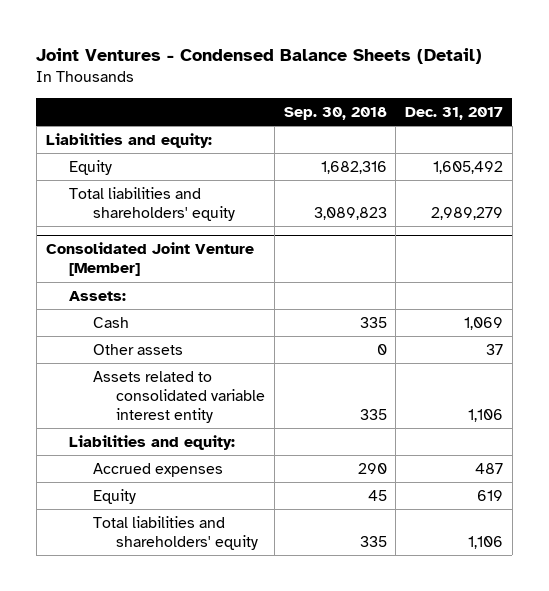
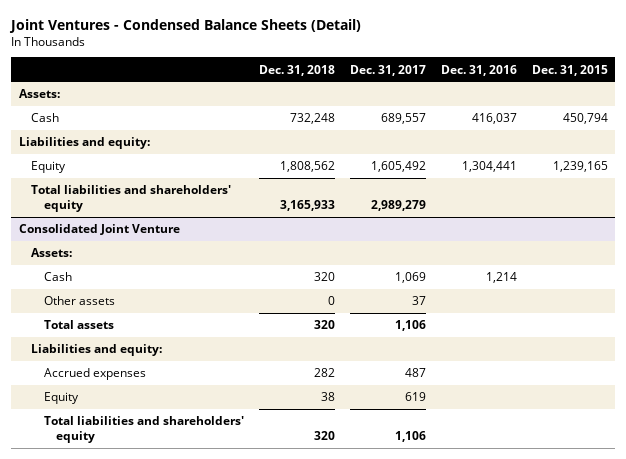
- | Sep. 30, 2018 | Dec. 31, 2017
+ | Dec. 31, 2018 | Dec. 31, 2017 | Dec. 31, 2016 | Dec. 31, 2015
+ Assets:
+ Cash | 732,248 | 689,557 | 416,037 | 450,794
- Consolidated Joint Venture [Member]
+ Consolidated Joint Venture
- Assets related to consolidated variable interest entity | 335 | 1,106
+ Total assets | 320 | 1,106 | |

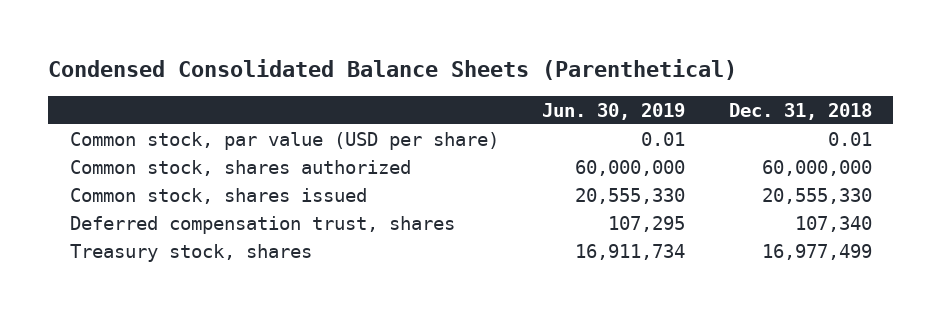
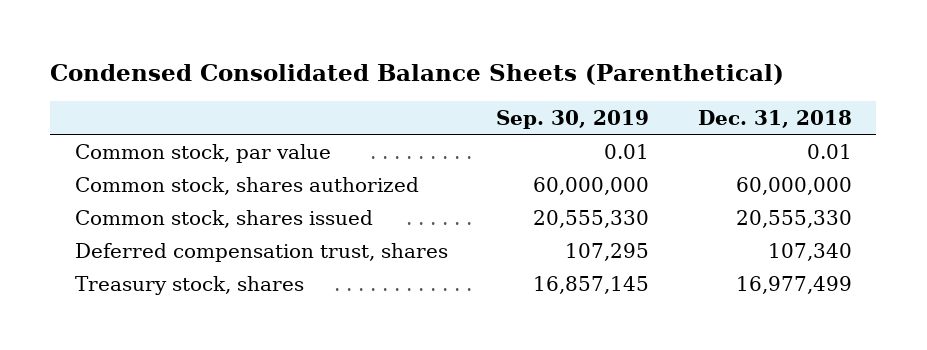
- | Jun. 30, 2019 | Dec. 31, 2018
+ | Sep. 30, 2019 | Dec. 31, 2018
- Common stock, par value (USD per share) | 0.01 | 0.01
+ Common stock, par value | 0.01 | 0.01

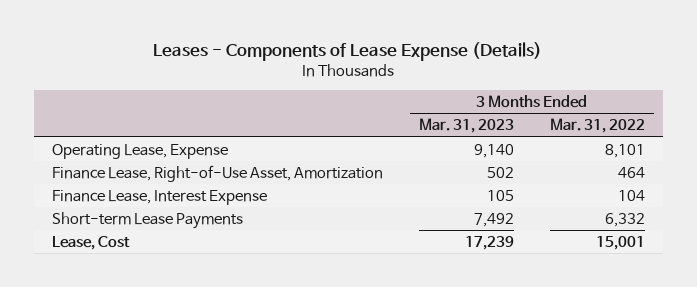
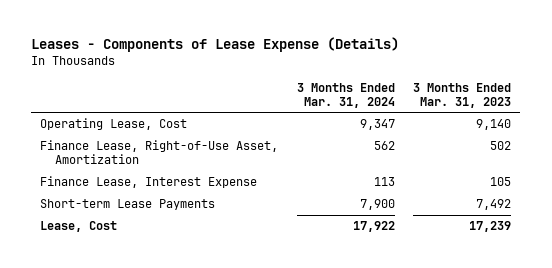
- | 3 Months Ended Mar. 31, 2023 | 3 Months Ended Mar. 31, 2022
+ | 3 Months Ended Mar. 31, 2024 | 3 Months Ended Mar. 31, 2023
- Operating Lease, Expense | 9,140 | 8,101
+ Operating Lease, Cost | 9,347 | 9,140

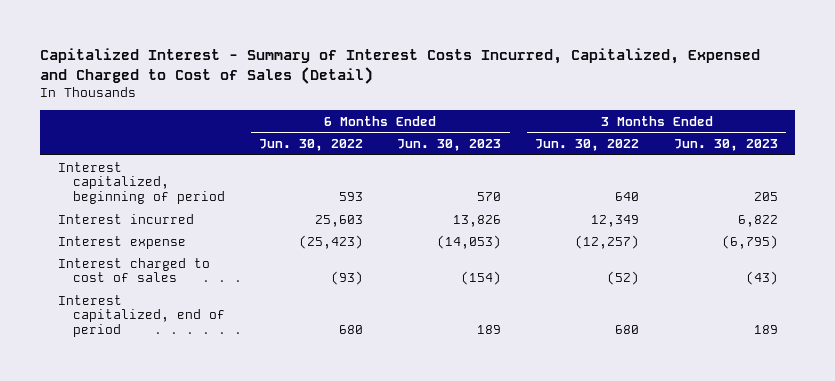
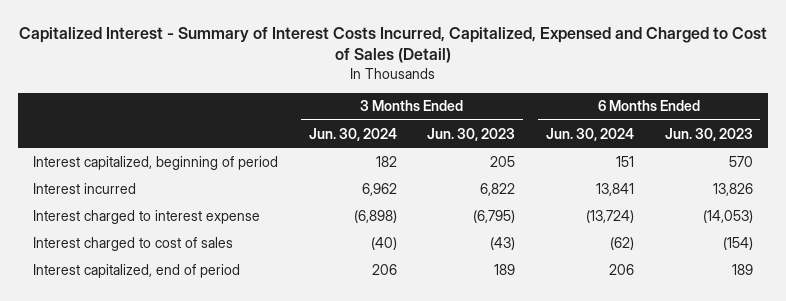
- | 6 Months Ended Jun. 30, 2022 | 6 Months Ended Jun. 30, 2023 | 3 Months Ended Jun. 30, 2022 | 3 Months Ended Jun. 30, 2023
+ | 3 Months Ended Jun. 30, 2024 | 3 Months Ended Jun. 30, 2023 | 6 Months Ended Jun. 30, 2024 | 6 Months Ended Jun. 30, 2023
- Interest expense | (25,423) | (14,053) | (12,257) | (6,795)
+ Interest charged to interest expense | (6,898) | (6,795) | (13,724) | (14,053)

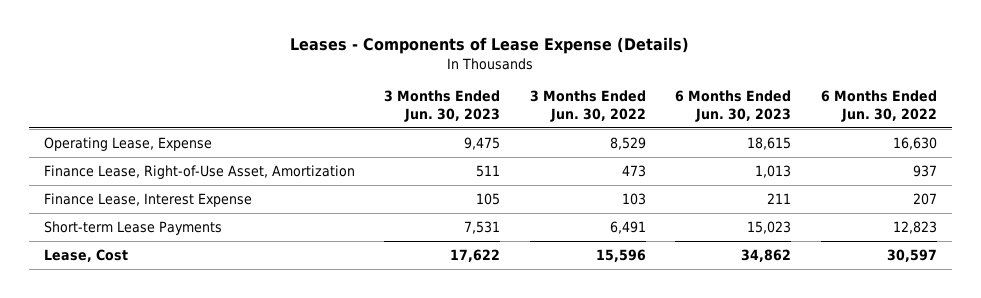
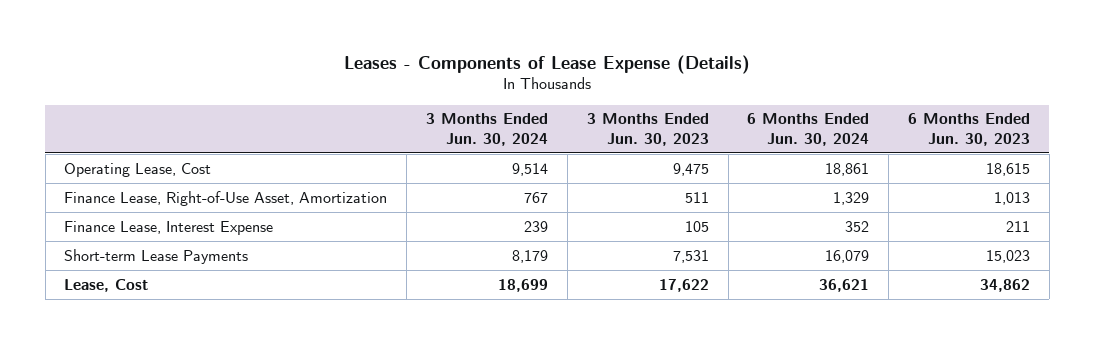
- | 3 Months Ended Jun. 30, 2023 | 3 Months Ended Jun. 30, 2022 | 6 Months Ended Jun. 30, 2023 | 6 Months Ended Jun. 30, 2022
+ | 3 Months Ended Jun. 30, 2024 | 3 Months Ended Jun. 30, 2023 | 6 Months Ended Jun. 30, 2024 | 6 Months Ended Jun. 30, 2023
- Operating Lease, Expense | 9,475 | 8,529 | 18,615 | 16,630
+ Operating Lease, Cost | 9,514 | 9,475 | 18,861 | 18,615

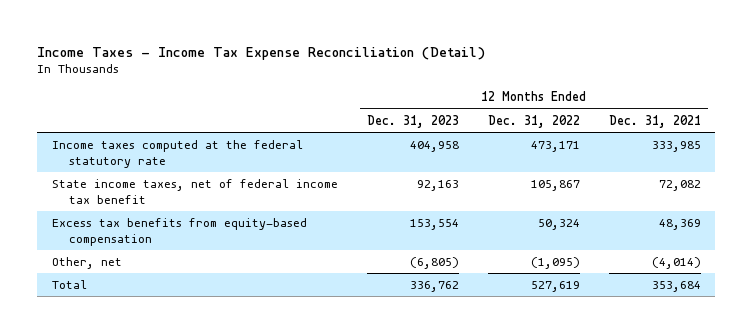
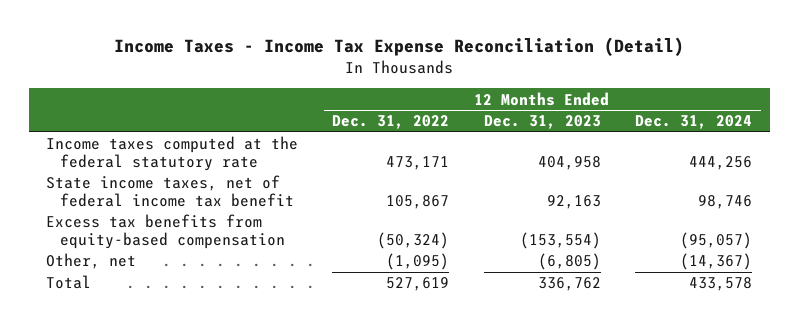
- | 12 Months Ended Dec. 31, 2023 | 12 Months Ended Dec. 31, 2022 | 12 Months Ended Dec. 31, 2021
+ | 12 Months Ended Dec. 31, 2022 | 12 Months Ended Dec. 31, 2023 | 12 Months Ended Dec. 31, 2024
- Excess tax benefits from equity-based compensation | 153,554 | 50,324 | 48,369
+ Excess tax benefits from equity-based compensation | (50,324) | (153,554) | (95,057)

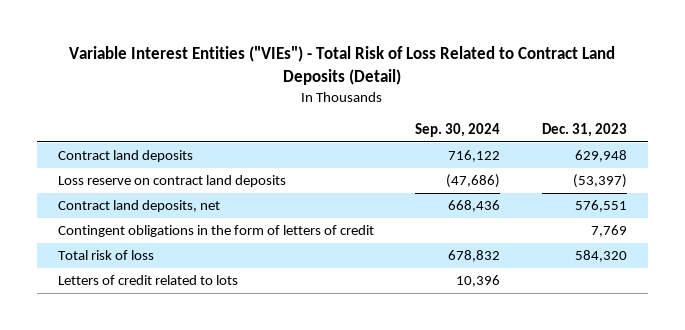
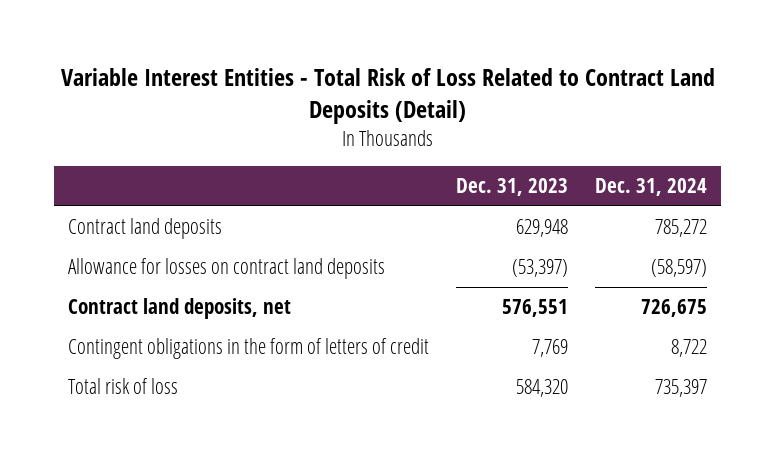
- Variable Interest Entities ("VIEs") - Total Risk of Loss Related to Contract Land Deposits (Detail)
+ Variable Interest Entities - Total Risk of Loss Related to Contract Land Deposits (Detail)
- | Sep. 30, 2024 | Dec. 31, 2023
+ | Dec. 31, 2023 | Dec. 31, 2024
- Loss reserve on contract land deposits | (47,686) | (53,397)
+ Allowance for losses on contract land deposits | (53,397) | (58,597)
- Letters of credit related to lots | 10,396 |

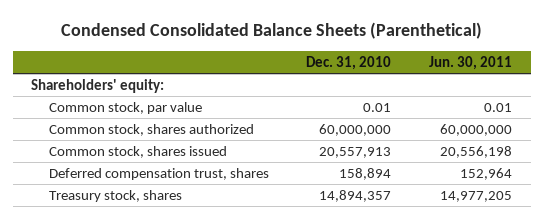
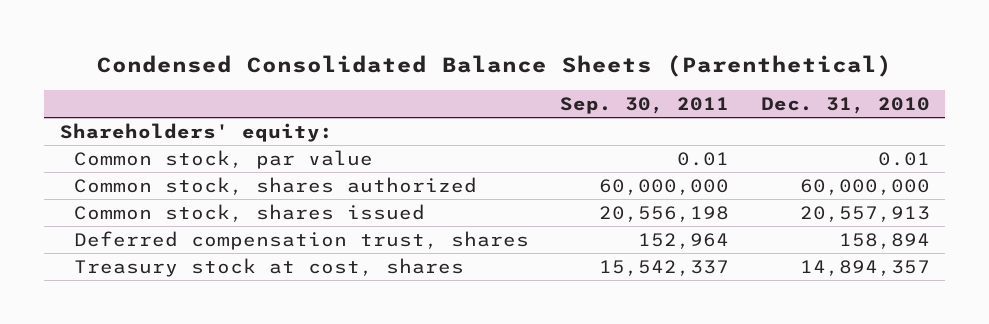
- | Dec. 31, 2010 | Jun. 30, 2011
+ | Sep. 30, 2011 | Dec. 31, 2010
- Treasury stock, shares | 14,894,357 | 14,977,205
+ Treasury stock at cost, shares | 15,542,337 | 14,894,357

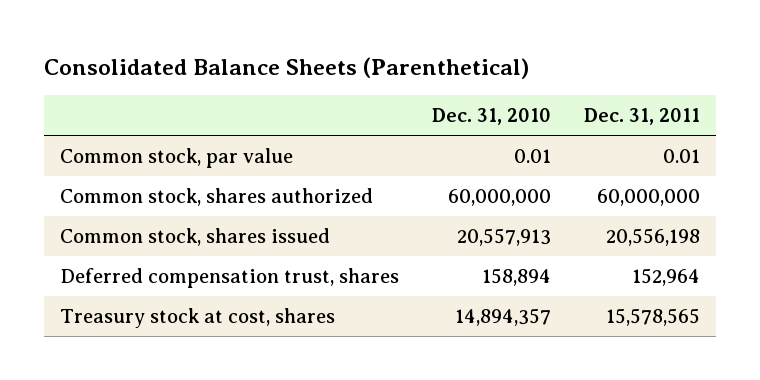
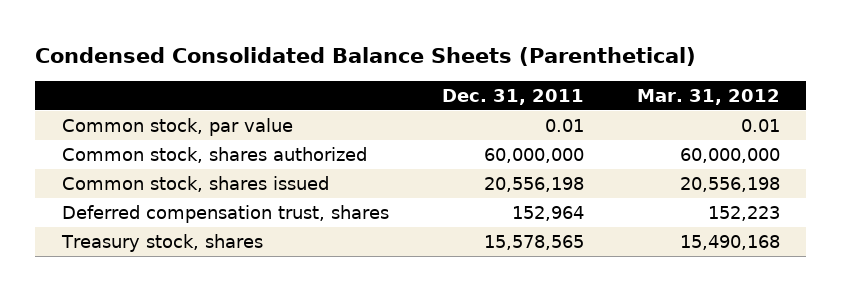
- Consolidated Balance Sheets (Parenthetical)
+ Condensed Consolidated Balance Sheets (Parenthetical)
- | Dec. 31, 2010 | Dec. 31, 2011
+ | Dec. 31, 2011 | Mar. 31, 2012
- Treasury stock at cost, shares | 14,894,357 | 15,578,565
+ Treasury stock, shares | 15,578,565 | 15,490,168

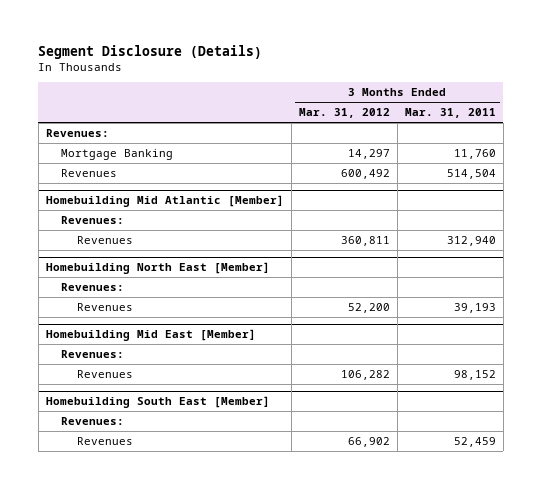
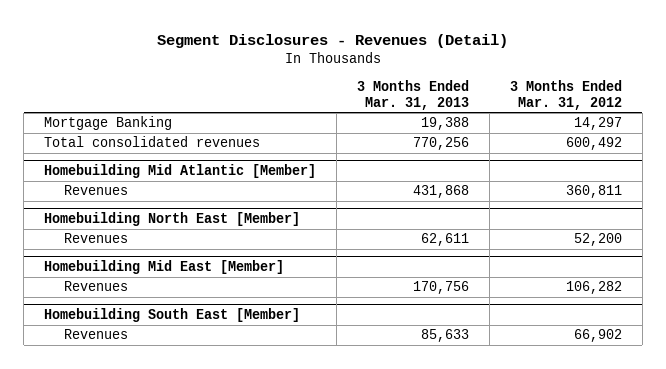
- Segment Disclosure (Details)
+ Segment Disclosures - Revenues (Detail)
- | 3 Months Ended Mar. 31, 2012 | 3 Months Ended Mar. 31, 2011
+ | 3 Months Ended Mar. 31, 2013 | 3 Months Ended Mar. 31, 2012
- Revenues:
- Revenues | 600,492 | 514,504
+ Total consolidated revenues | 770,256 | 600,492
@ Homebuilding Mid Atlantic [Member]
- Revenues:
@ Homebuilding North East [Member]
- Revenues:
@ Homebuilding Mid East [Member]
- Revenues:
@ Homebuilding South East [Member]
- Revenues:

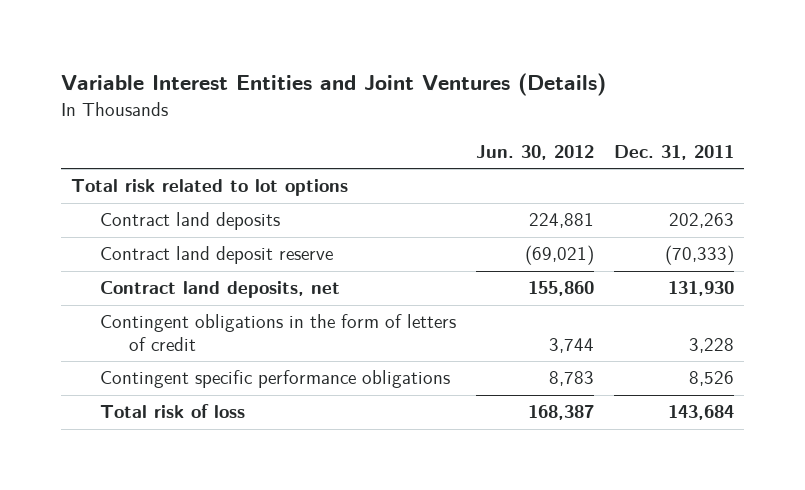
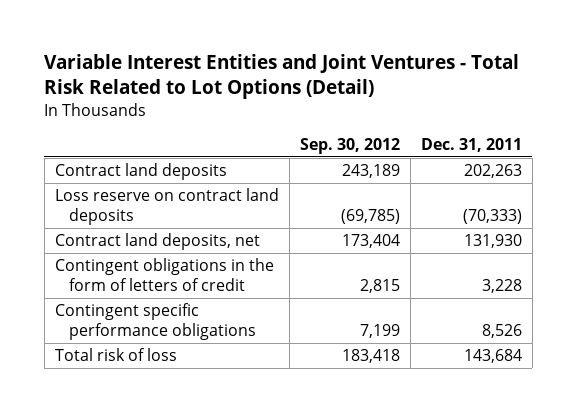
- Variable Interest Entities and Joint Ventures (Details)
+ Variable Interest Entities and Joint Ventures - Total Risk Related to Lot Options (Detail)
- | Jun. 30, 2012 | Dec. 31, 2011
+ | Sep. 30, 2012 | Dec. 31, 2011
- Total risk related to lot options
- Contract land deposit reserve | (69,021) | (70,333)
+ Loss reserve on contract land deposits | (69,785) | (70,333)

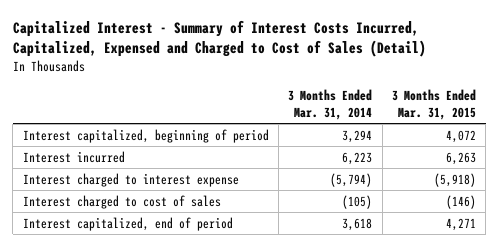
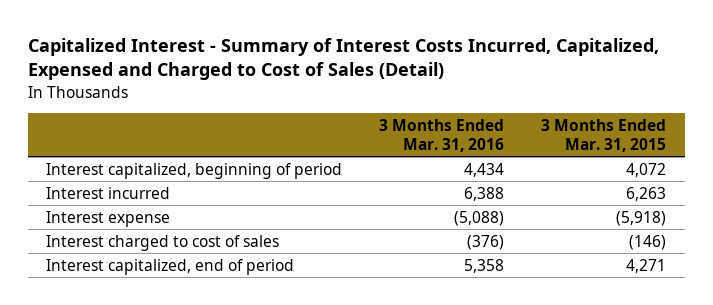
- | 3 Months Ended Mar. 31, 2014 | 3 Months Ended Mar. 31, 2015
+ | 3 Months Ended Mar. 31, 2016 | 3 Months Ended Mar. 31, 2015
- Interest charged to interest expense | (5,794) | (5,918)
+ Interest expense | (5,088) | (5,918)

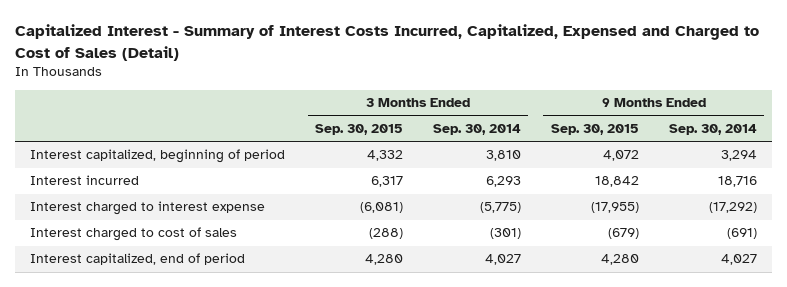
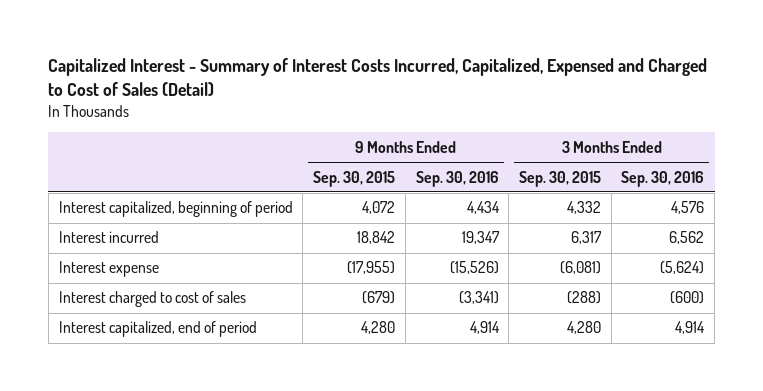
- | 3 Months Ended Sep. 30, 2015 | 3 Months Ended Sep. 30, 2014 | 9 Months Ended Sep. 30, 2015 | 9 Months Ended Sep. 30, 2014
+ | 9 Months Ended Sep. 30, 2015 | 9 Months Ended Sep. 30, 2016 | 3 Months Ended Sep. 30, 2015 | 3 Months Ended Sep. 30, 2016
- Interest charged to interest expense | (6,081) | (5,775) | (17,955) | (17,292)
+ Interest expense | (17,955) | (15,526) | (6,081) | (5,624)

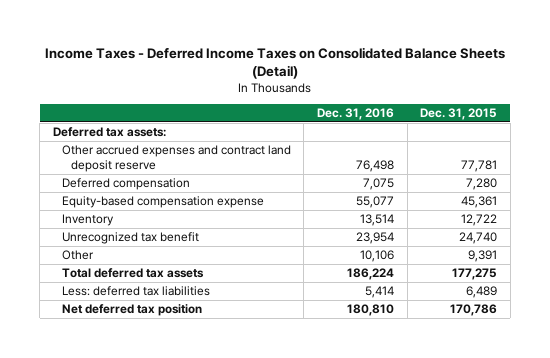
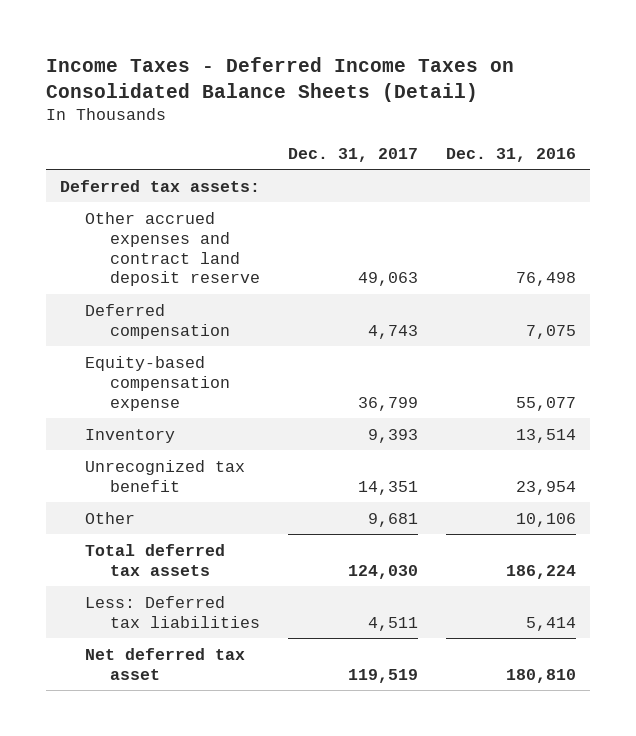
- | Dec. 31, 2016 | Dec. 31, 2015
+ | Dec. 31, 2017 | Dec. 31, 2016
- Less: deferred tax liabilities | 5,414 | 6,489
- Net deferred tax position | 180,810 | 170,786
+ Less: Deferred tax liabilities | 4,511 | 5,414
+ Net deferred tax asset | 119,519 | 180,810

